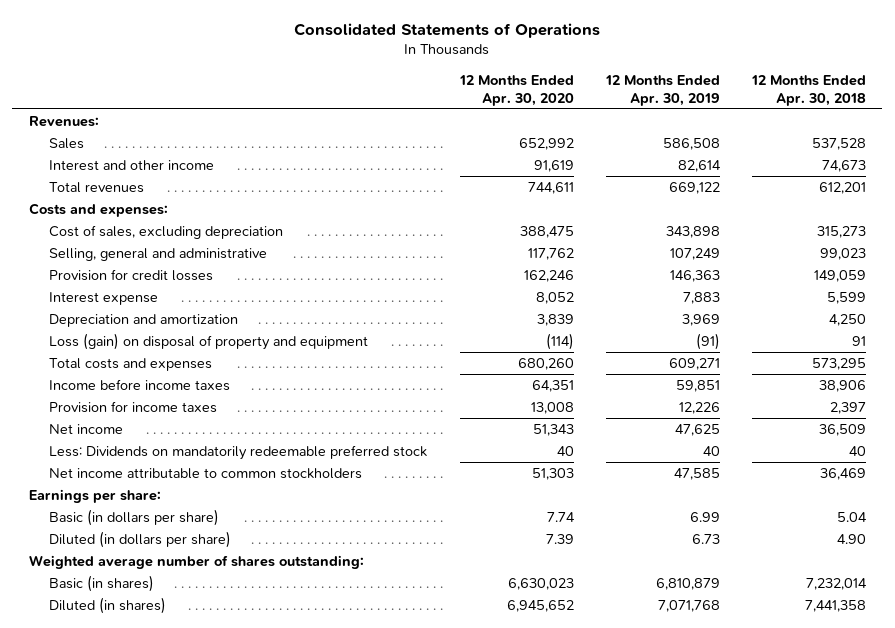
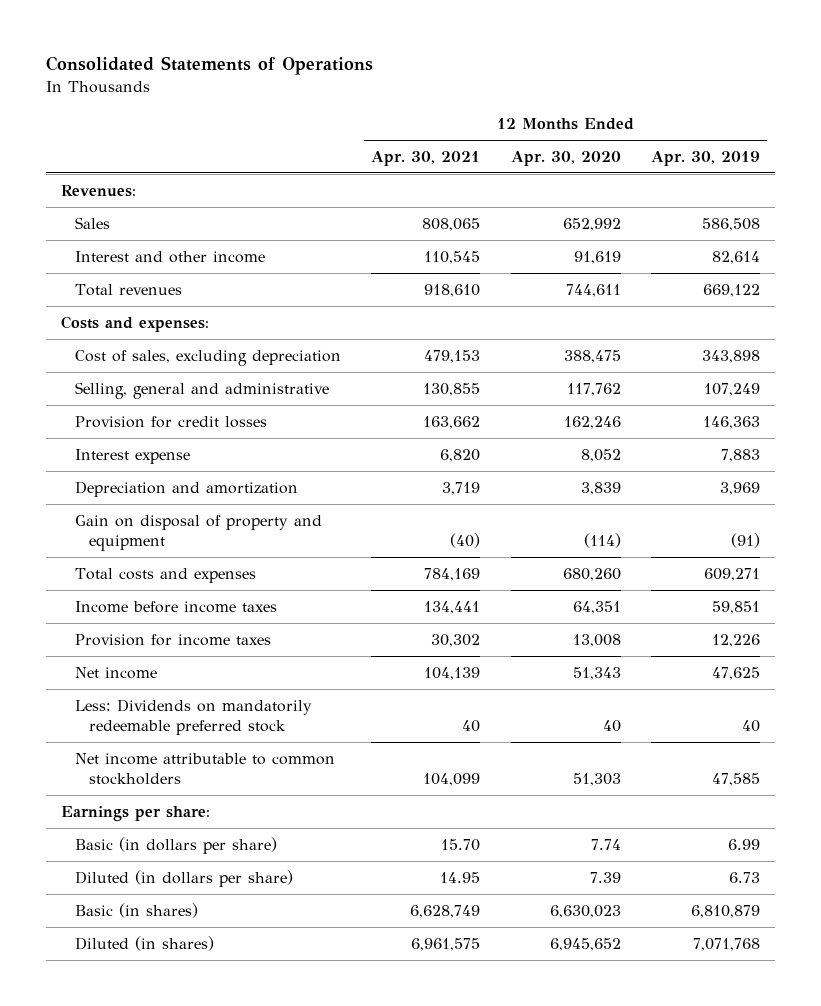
- | 12 Months Ended Apr. 30, 2020 | 12 Months Ended Apr. 30, 2019 | 12 Months Ended Apr. 30, 2018
+ | 12 Months Ended Apr. 30, 2021 | 12 Months Ended Apr. 30, 2020 | 12 Months Ended Apr. 30, 2019
- Loss (gain) on disposal of property and equipment | (114) | (91) | 91
+ Gain on disposal of property and equipment | (40) | (114) | (91)
- Weighted average number of shares outstanding:

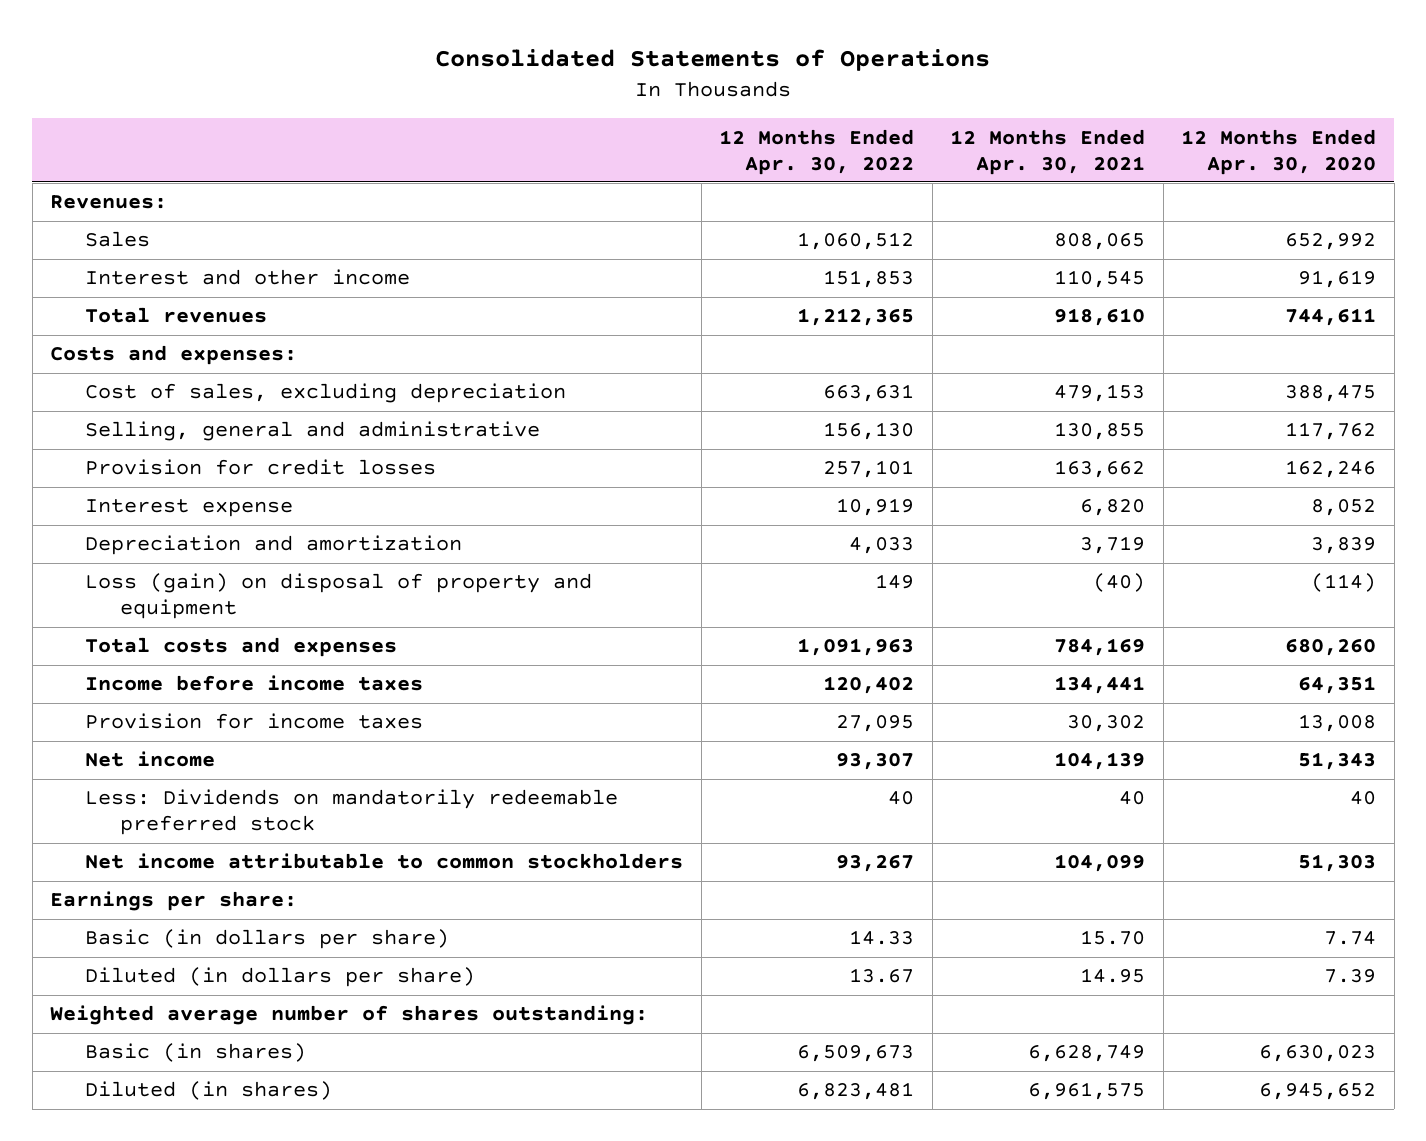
- | 12 Months Ended Apr. 30, 2021 | 12 Months Ended Apr. 30, 2020 | 12 Months Ended Apr. 30, 2019
+ | 12 Months Ended Apr. 30, 2022 | 12 Months Ended Apr. 30, 2021 | 12 Months Ended Apr. 30, 2020
- Gain on disposal of property and equipment | (40) | (114) | (91)
+ Loss (gain) on disposal of property and equipment | 149 | (40) | (114)
+ Weighted average number of shares outstanding:

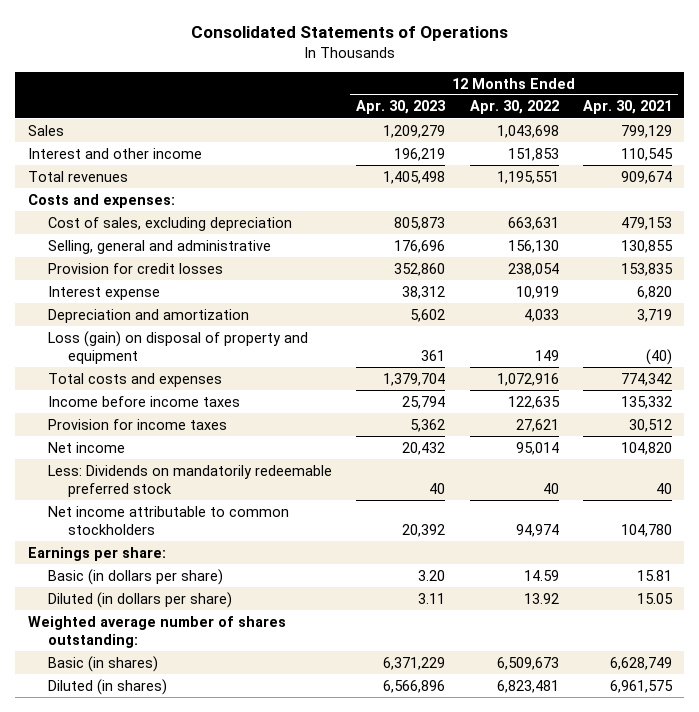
- | 12 Months Ended Apr. 30, 2022 | 12 Months Ended Apr. 30, 2021 | 12 Months Ended Apr. 30, 2020
+ | 12 Months Ended Apr. 30, 2023 | 12 Months Ended Apr. 30, 2022 | 12 Months Ended Apr. 30, 2021
- Revenues:
- Sales | 1,060,512 | 808,065 | 652,992
+ Sales | 1,209,279 | 1,043,698 | 799,129
- Total revenues | 1,212,365 | 918,610 | 744,611
+ Total revenues | 1,405,498 | 1,195,551 | 909,674
- Provision for credit losses | 257,101 | 163,662 | 162,246
+ Provision for credit losses | 352,860 | 238,054 | 153,835
- Total costs and expenses | 1,091,963 | 784,169 | 680,260
- Income before income taxes | 120,402 | 134,441 | 64,351
- Provision for income taxes | 27,095 | 30,302 | 13,008
- Net income | 93,307 | 104,139 | 51,343
+ Total costs and expenses | 1,379,704 | 1,072,916 | 774,342
+ Income before income taxes | 25,794 | 122,635 | 135,332
+ Provision for income taxes | 5,362 | 27,621 | 30,512
+ Net income | 20,432 | 95,014 | 104,820
- Net income attributable to common stockholders | 93,267 | 104,099 | 51,303
+ Net income attributable to common stockholders | 20,392 | 94,974 | 104,780
- Basic (in dollars per share) | 14.33 | 15.70 | 7.74
- Diluted (in dollars per share) | 13.67 | 14.95 | 7.39
+ Basic (in dollars per share) | 3.20 | 14.59 | 15.81
+ Diluted (in dollars per share) | 3.11 | 13.92 | 15.05

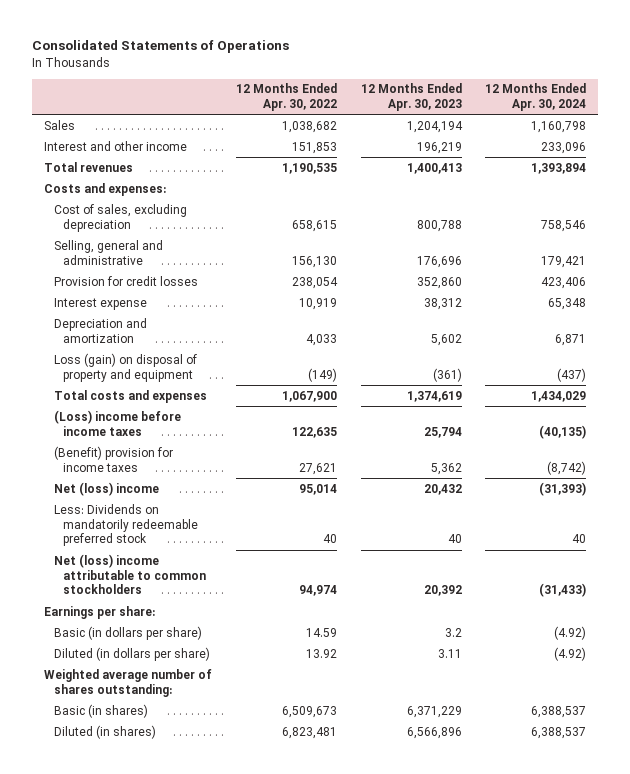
- | 12 Months Ended Apr. 30, 2023 | 12 Months Ended Apr. 30, 2022 | 12 Months Ended Apr. 30, 2021
+ | 12 Months Ended Apr. 30, 2022 | 12 Months Ended Apr. 30, 2023 | 12 Months Ended Apr. 30, 2024
- Sales | 1,209,279 | 1,043,698 | 799,129
+ Sales | 1,038,682 | 1,204,194 | 1,160,798
- Total revenues | 1,405,498 | 1,195,551 | 909,674
+ Total revenues | 1,190,535 | 1,400,413 | 1,393,894
- Cost of sales, excluding depreciation | 805,873 | 663,631 | 479,153
+ Cost of sales, excluding depreciation | 658,615 | 800,788 | 758,546
- Loss (gain) on disposal of property and equipment | 361 | 149 | (40)
- Total costs and expenses | 1,379,704 | 1,072,916 | 774,342
- Income before income taxes | 25,794 | 122,635 | 135,332
- Provision for income taxes | 5,362 | 27,621 | 30,512
- Net income | 20,432 | 95,014 | 104,820
+ Loss (gain) on disposal of property and equipment | (149) | (361) | (437)
+ Total costs and expenses | 1,067,900 | 1,374,619 | 1,434,029
+ (Loss) income before income taxes | 122,635 | 25,794 | (40,135)
+ (Benefit) provision for income taxes | 27,621 | 5,362 | (8,742)
+ Net (loss) income | 95,014 | 20,432 | (31,393)
- Net income attributable to common stockholders | 20,392 | 94,974 | 104,780
+ Net (loss) income attributable to common stockholders | 94,974 | 20,392 | (31,433)
- Basic (in dollars per share) | 3.20 | 14.59 | 15.81
+ Basic (in dollars per share) | 14.59 | 3.2 | (4.92)

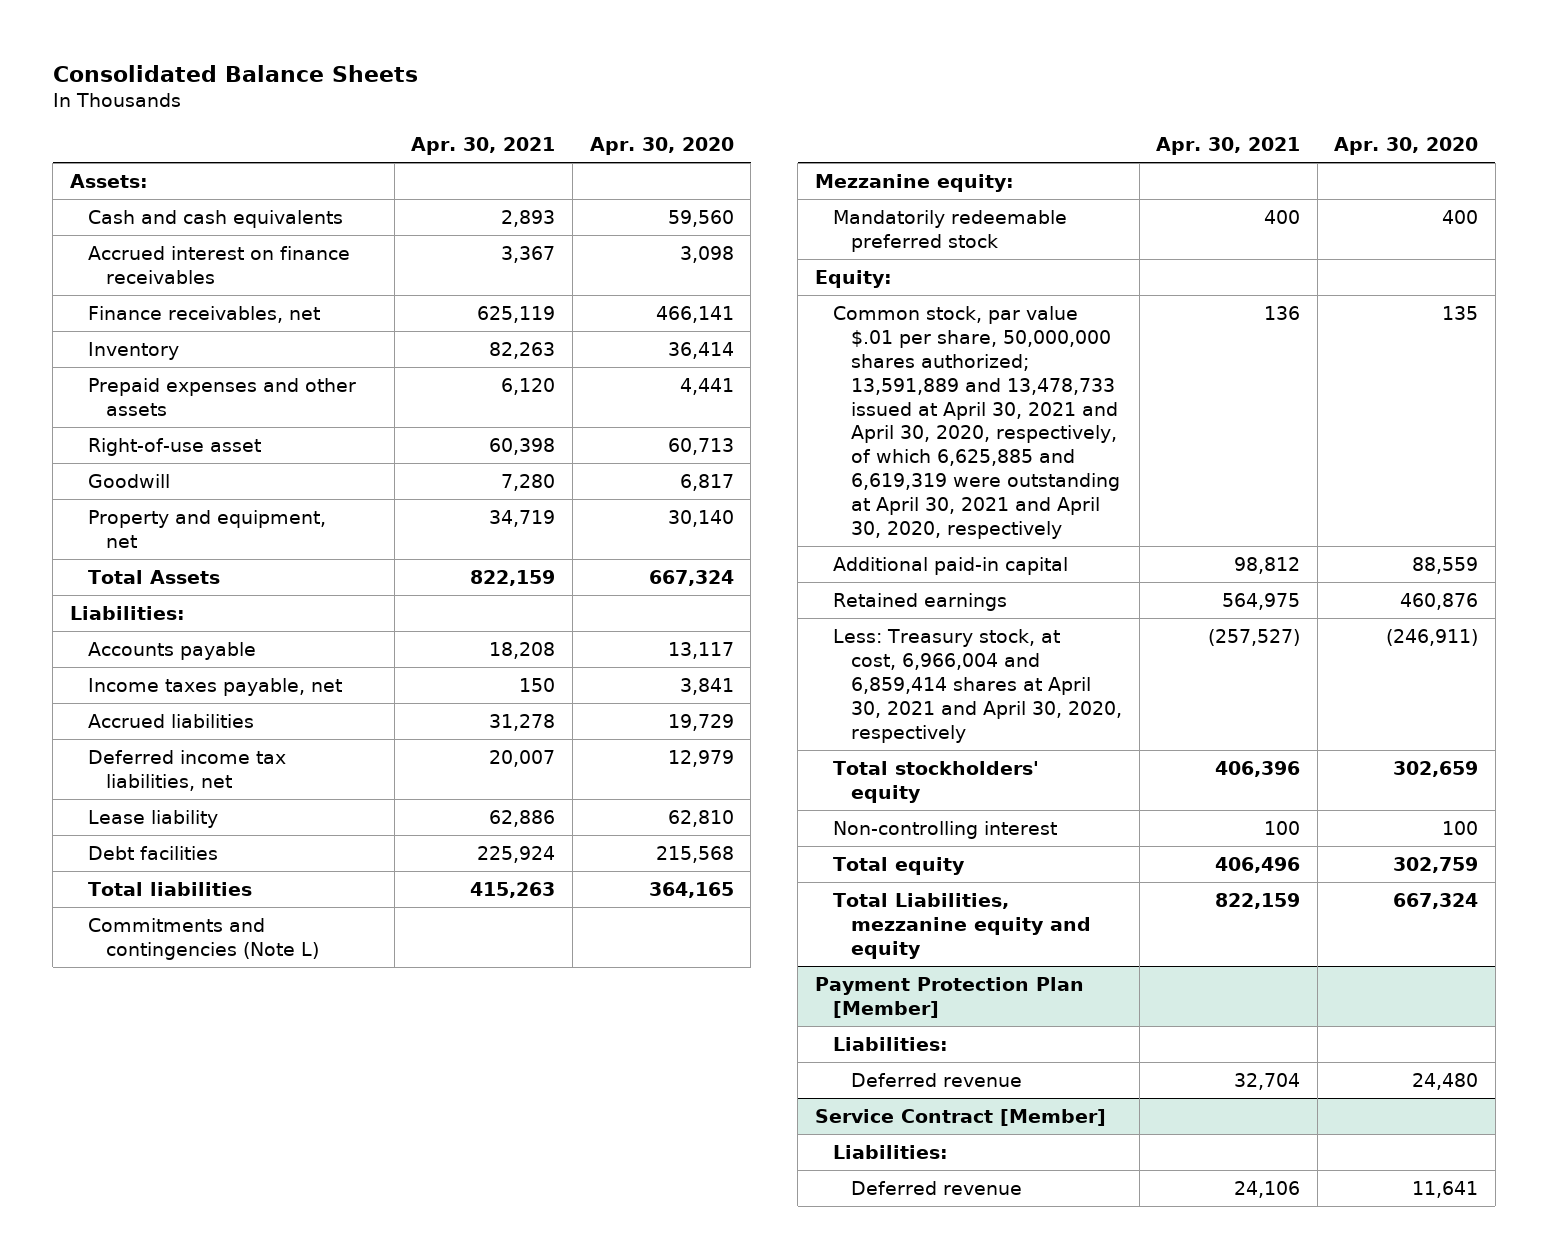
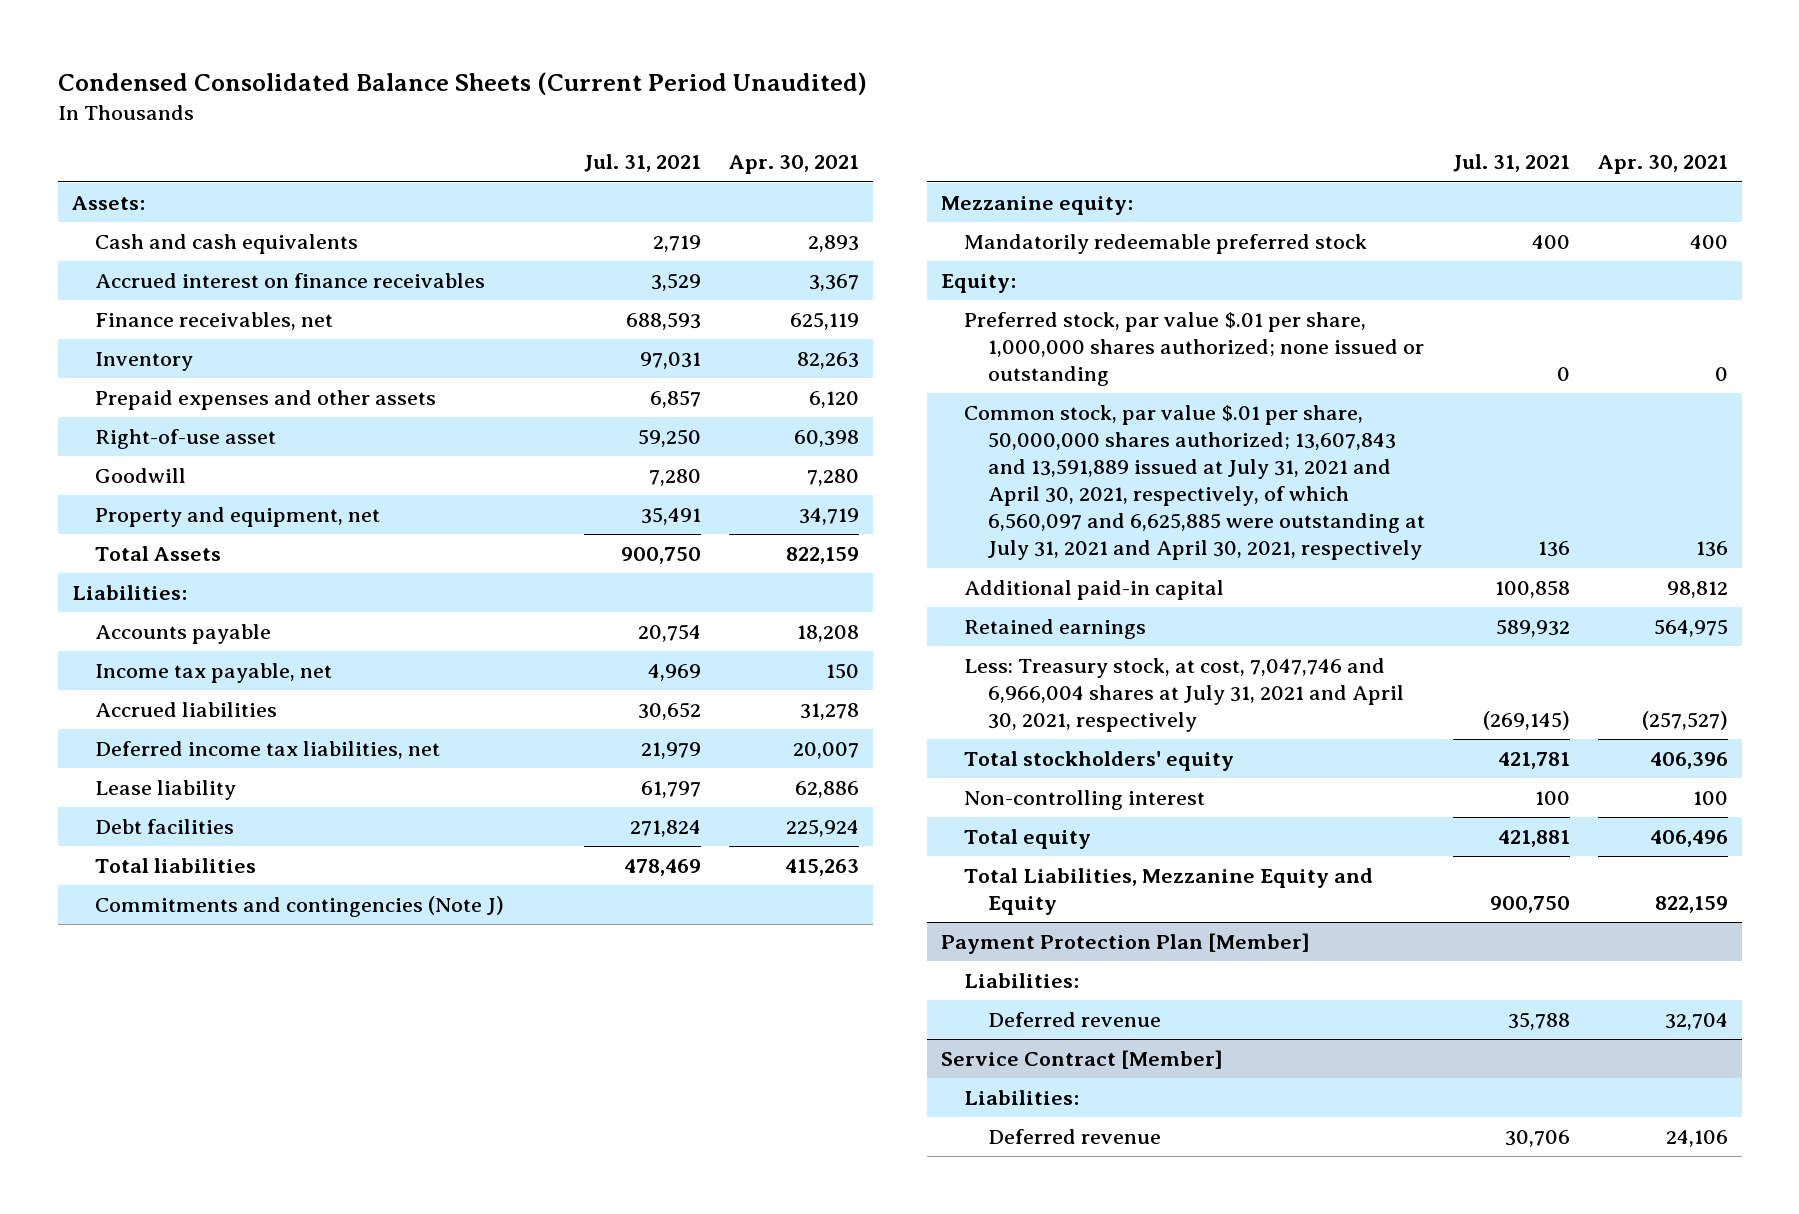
- Consolidated Balance Sheets
+ Condensed Consolidated Balance Sheets (Current Period Unaudited)
- | Apr. 30, 2021 | Apr. 30, 2020
+ | Jul. 31, 2021 | Apr. 30, 2021
- Income taxes payable, net | 150 | 3,841
+ Income tax payable, net | 4,969 | 150
- Commitments and contingencies (Note L)
+ Commitments and contingencies (Note J)
- Common stock, par value $.01 per share, 50,000,000 shares authorized; 13,591,889 and 13,478,733 issued at April 30, 2021 and April 30, 2020, respectively, of which 6,625,885 and 6,619,319 were outstanding at April 30, 2021 and April 30, 2020, respectively | 136 | 135
+ Preferred stock, par value $.01 per share, 1,000,000 shares authorized; none issued or outstanding | 0 | 0
+ Common stock, par value $.01 per share, 50,000,000 shares authorized; 13,607,843 and 13,591,889 issued at July 31, 2021 and April 30, 2021, respectively, of which 6,560,097 and 6,625,885 were outstanding at July 31, 2021 and April 30, 2021, respectively | 136 | 136
- Less: Treasury stock, at cost, 6,966,004 and 6,859,414 shares at April 30, 2021 and April 30, 2020, respectively | (257,527) | (246,911)
+ Less: Treasury stock, at cost, 7,047,746 and 6,966,004 shares at July 31, 2021 and April 30, 2021, respectively | (269,145) | (257,527)
- Total Liabilities, mezzanine equity and equity | 822,159 | 667,324
+ Total Liabilities, Mezzanine Equity and Equity | 900,750 | 822,159

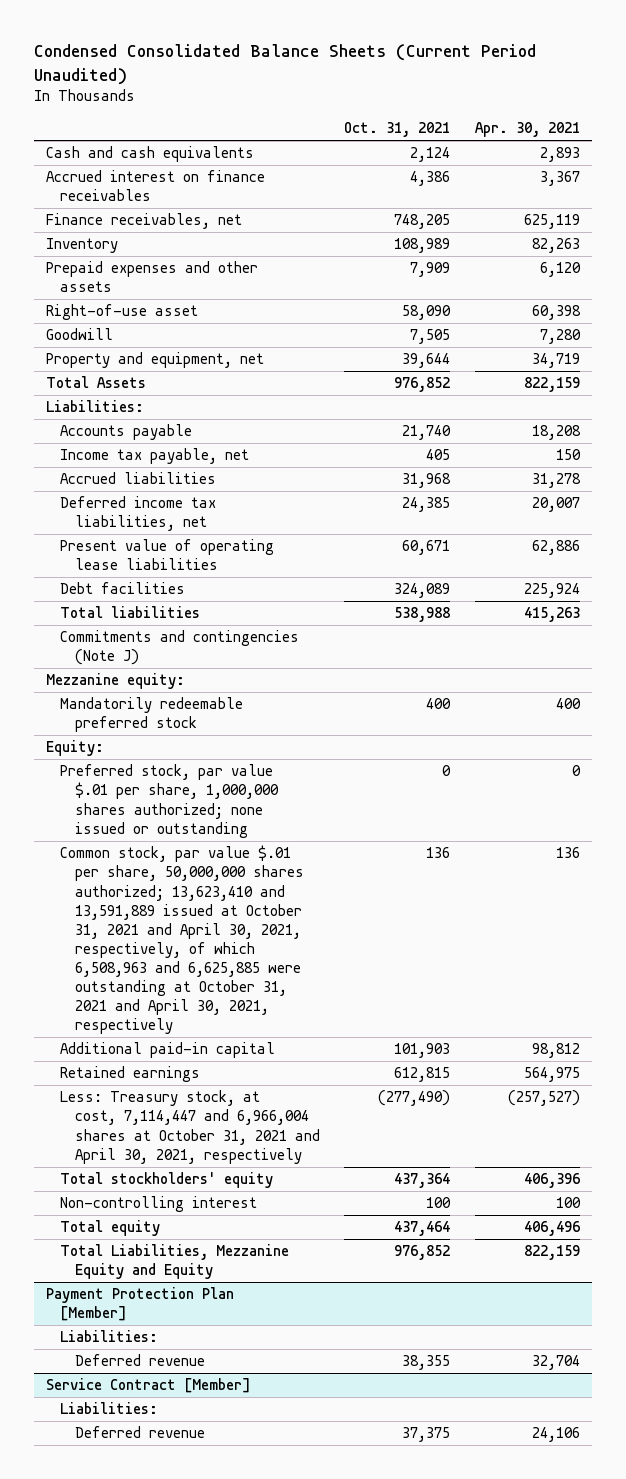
- | Jul. 31, 2021 | Apr. 30, 2021
+ | Oct. 31, 2021 | Apr. 30, 2021
- Assets:
- Lease liability | 61,797 | 62,886
+ Present value of operating lease liabilities | 60,671 | 62,886
- Common stock, par value $.01 per share, 50,000,000 shares authorized; 13,607,843 and 13,591,889 issued at July 31, 2021 and April 30, 2021, respectively, of which 6,560,097 and 6,625,885 were outstanding at July 31, 2021 and April 30, 2021, respectively | 136 | 136
+ Common stock, par value $.01 per share, 50,000,000 shares authorized; 13,623,410 and 13,591,889 issued at October 31, 2021 and April 30, 2021, respectively, of which 6,508,963 and 6,625,885 were outstanding at October 31, 2021 and April 30, 2021, respectively | 136 | 136
- Less: Treasury stock, at cost, 7,047,746 and 6,966,004 shares at July 31, 2021 and April 30, 2021, respectively | (269,145) | (257,527)
+ Less: Treasury stock, at cost, 7,114,447 and 6,966,004 shares at October 31, 2021 and April 30, 2021, respectively | (277,490) | (257,527)

